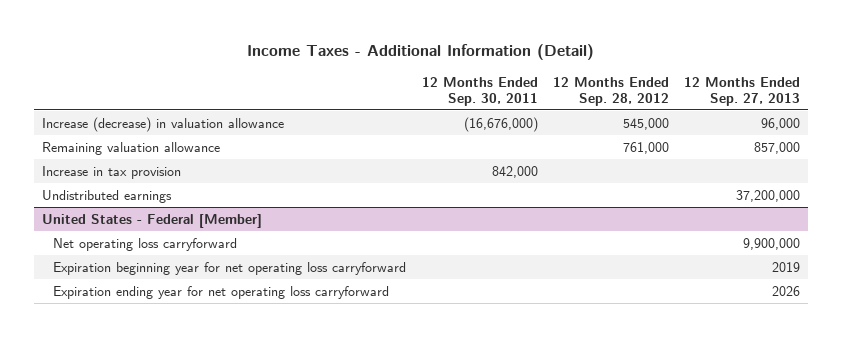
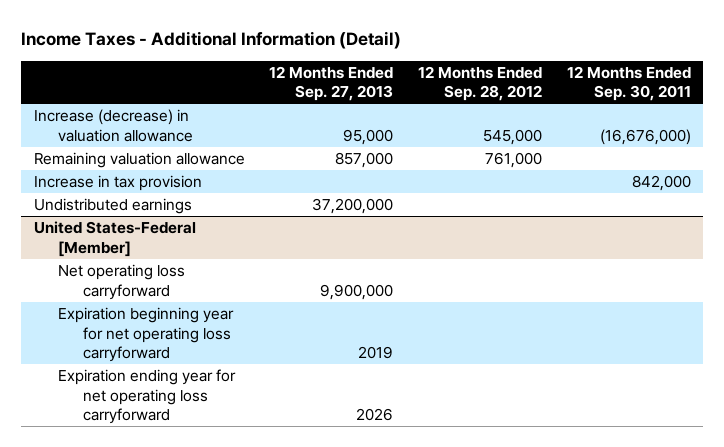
- | 12 Months Ended Sep. 30, 2011 | 12 Months Ended Sep. 28, 2012 | 12 Months Ended Sep. 27, 2013
+ | 12 Months Ended Sep. 27, 2013 | 12 Months Ended Sep. 28, 2012 | 12 Months Ended Sep. 30, 2011
- Increase (decrease) in valuation allowance | (16,676,000) | 545,000 | 96,000
+ Increase (decrease) in valuation allowance | 95,000 | 545,000 | (16,676,000)
- United States - Federal [Member]
+ United States-Federal [Member]

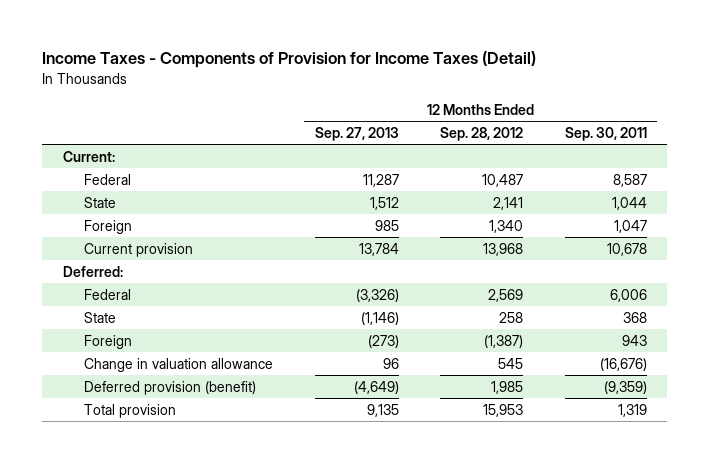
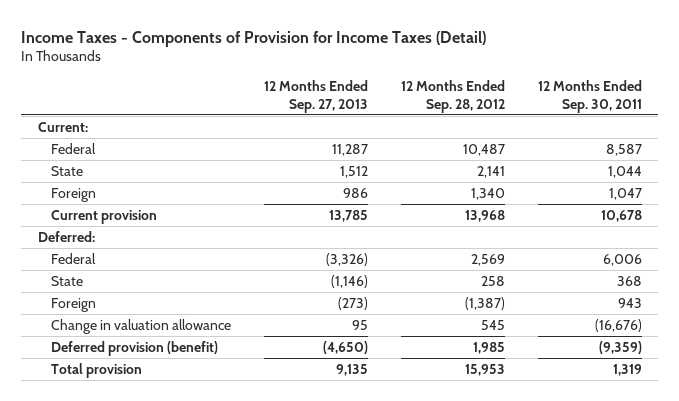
- Foreign | 985 | 1,340 | 1,047
- Current provision | 13,784 | 13,968 | 10,678
+ Foreign | 986 | 1,340 | 1,047
+ Current provision | 13,785 | 13,968 | 10,678
- Change in valuation allowance | 96 | 545 | (16,676)
- Deferred provision (benefit) | (4,649) | 1,985 | (9,359)
+ Change in valuation allowance | 95 | 545 | (16,676)
+ Deferred provision (benefit) | (4,650) | 1,985 | (9,359)

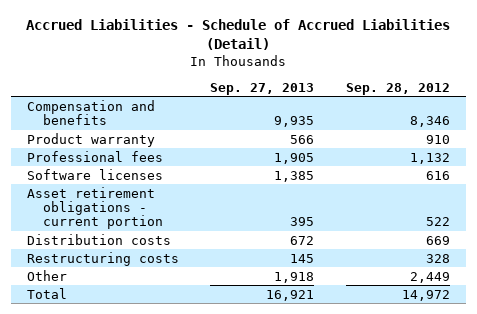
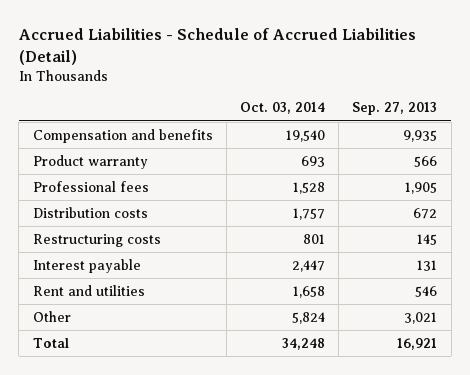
- | Sep. 27, 2013 | Sep. 28, 2012
+ | Oct. 03, 2014 | Sep. 27, 2013
- Software licenses | 1,385 | 616
- Asset retirement obligations - current portion | 395 | 522
- Other | 1,918 | 2,449
+ Interest payable | 2,447 | 131
+ Rent and utilities | 1,658 | 546
+ Other | 5,824 | 3,021

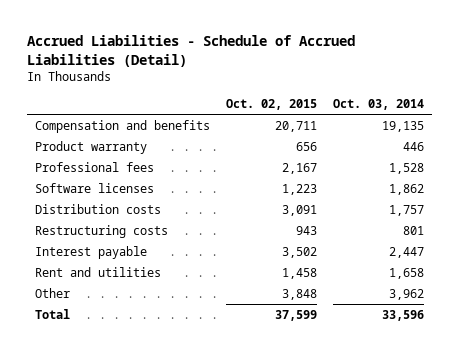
- | Oct. 03, 2014 | Sep. 27, 2013
+ | Oct. 02, 2015 | Oct. 03, 2014
- Compensation and benefits | 19,540 | 9,935
- Product warranty | 693 | 566
+ Compensation and benefits | 20,711 | 19,135
+ Product warranty | 656 | 446
+ Software licenses | 1,223 | 1,862
- Other | 5,824 | 3,021
- Total | 34,248 | 16,921
+ Other | 3,848 | 3,962
+ Total | 37,599 | 33,596

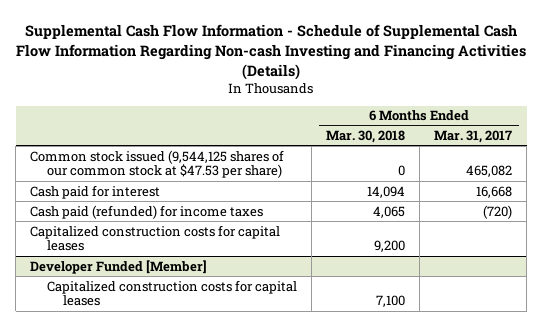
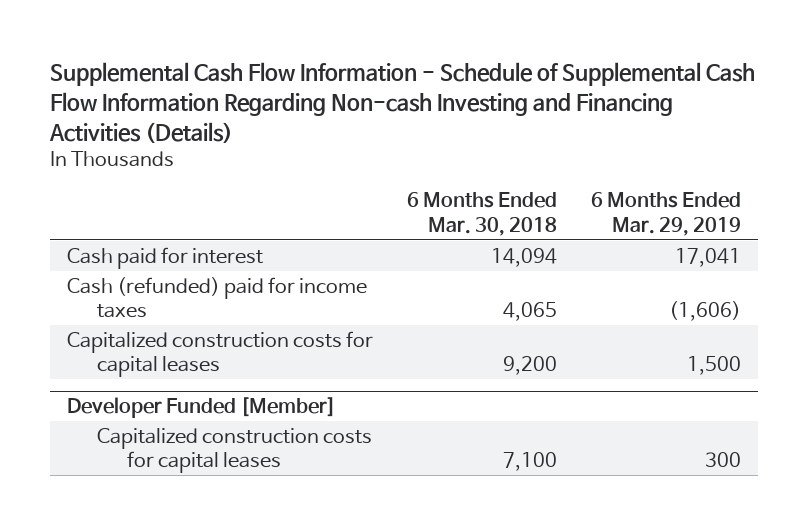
- | 6 Months Ended Mar. 30, 2018 | 6 Months Ended Mar. 31, 2017
+ | 6 Months Ended Mar. 30, 2018 | 6 Months Ended Mar. 29, 2019
- Common stock issued (9,544,125 shares of our common stock at $47.53 per share) | 0 | 465,082
- Cash paid (refunded) for income taxes | 4,065 | (720)
+ Cash (refunded) paid for income taxes | 4,065 | (1,606)

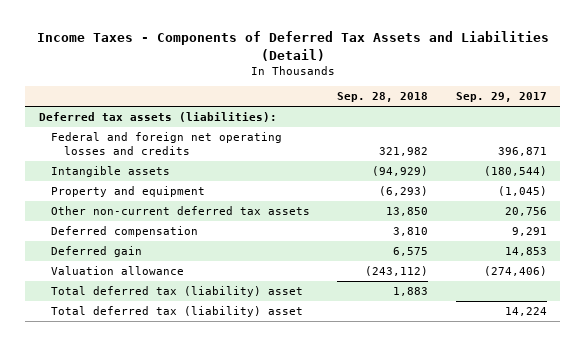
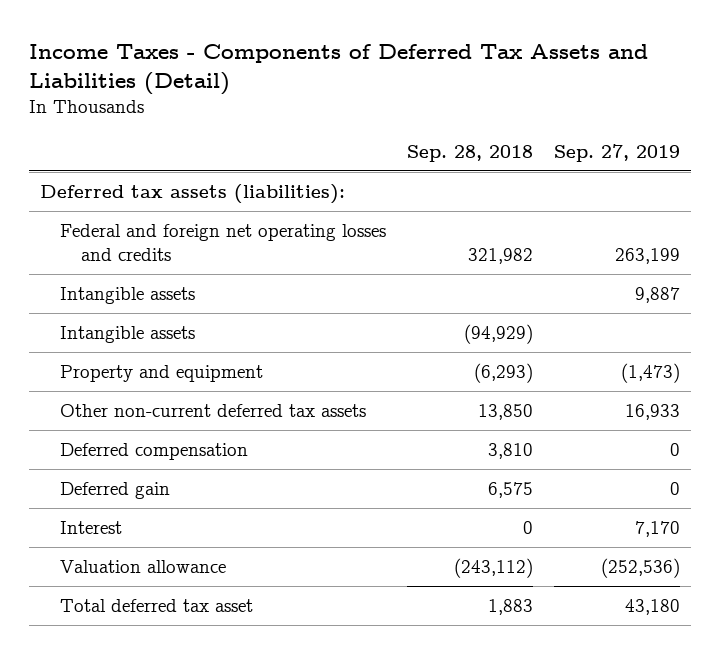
- | Sep. 28, 2018 | Sep. 29, 2017
+ | Sep. 28, 2018 | Sep. 27, 2019
+ Intangible assets | | 9,887
+ Interest | 0 | 7,170
- Total deferred tax (liability) asset | 1,883 |
- Total deferred tax (liability) asset | | 14,224
+ Total deferred tax asset | 1,883 | 43,180

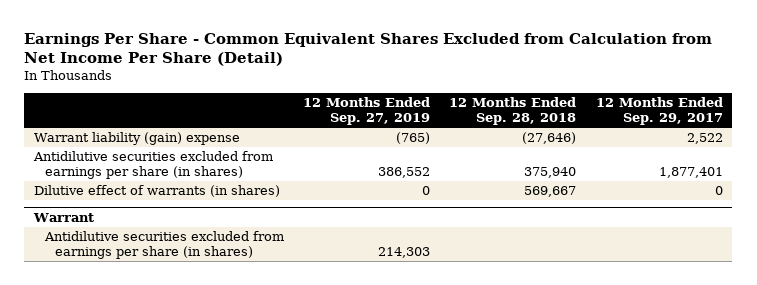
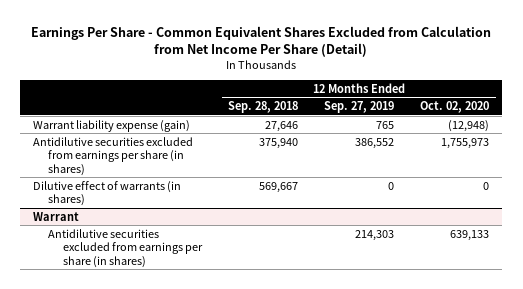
- | 12 Months Ended Sep. 27, 2019 | 12 Months Ended Sep. 28, 2018 | 12 Months Ended Sep. 29, 2017
+ | 12 Months Ended Sep. 28, 2018 | 12 Months Ended Sep. 27, 2019 | 12 Months Ended Oct. 02, 2020
- Warrant liability (gain) expense | (765) | (27,646) | 2,522
+ Warrant liability expense (gain) | 27,646 | 765 | (12,948)

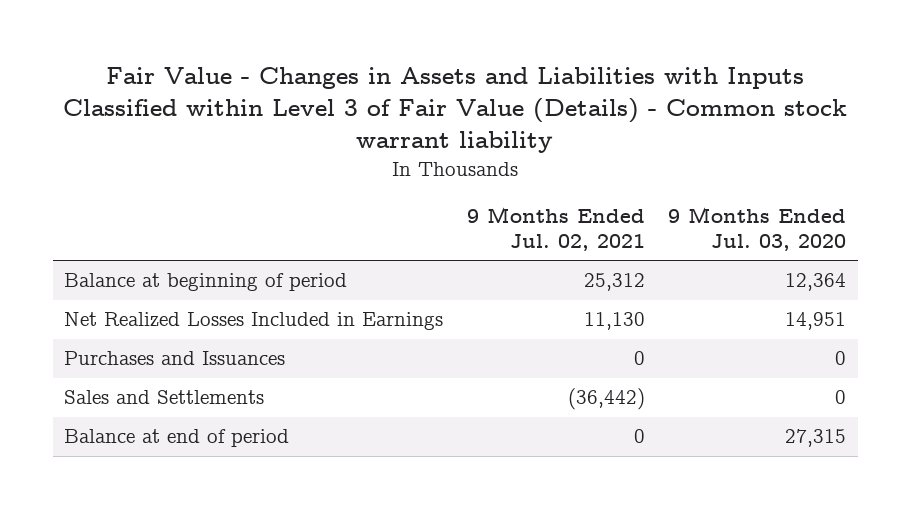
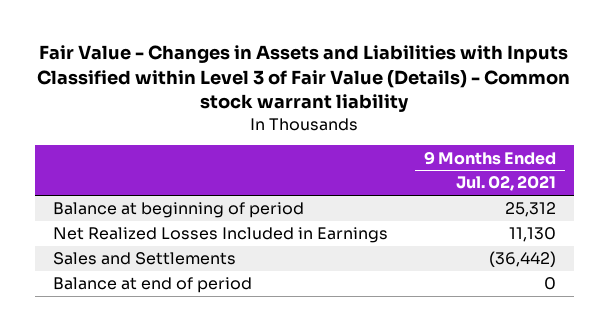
- | 9 Months Ended Jul. 02, 2021 | 9 Months Ended Jul. 03, 2020
+ | 9 Months Ended Jul. 02, 2021
- Purchases and Issuances | 0 | 0

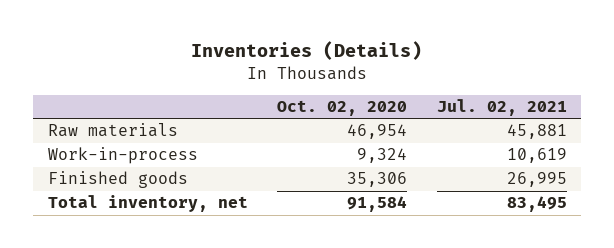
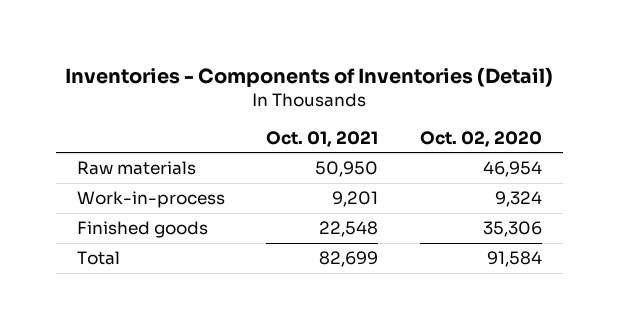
- Inventories (Details)
+ Inventories - Components of Inventories (Detail)
- | Oct. 02, 2020 | Jul. 02, 2021
+ | Oct. 01, 2021 | Oct. 02, 2020
- Total inventory, net | 91,584 | 83,495
+ Total | 82,699 | 91,584

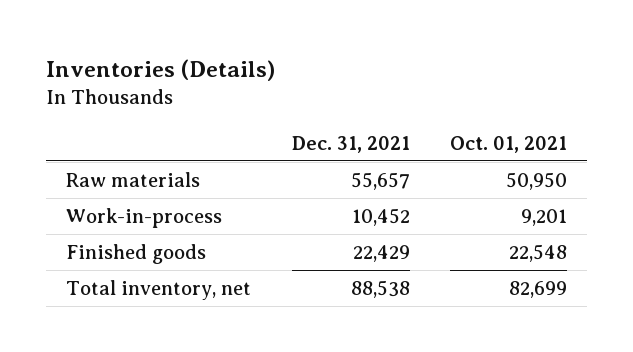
- Inventories - Components of Inventories (Detail)
+ Inventories (Details)
- | Oct. 01, 2021 | Oct. 02, 2020
+ | Dec. 31, 2021 | Oct. 01, 2021
- Total | 82,699 | 91,584
+ Total inventory, net | 88,538 | 82,699

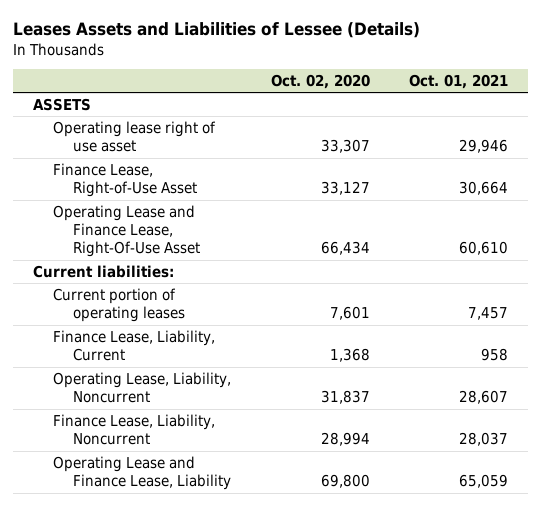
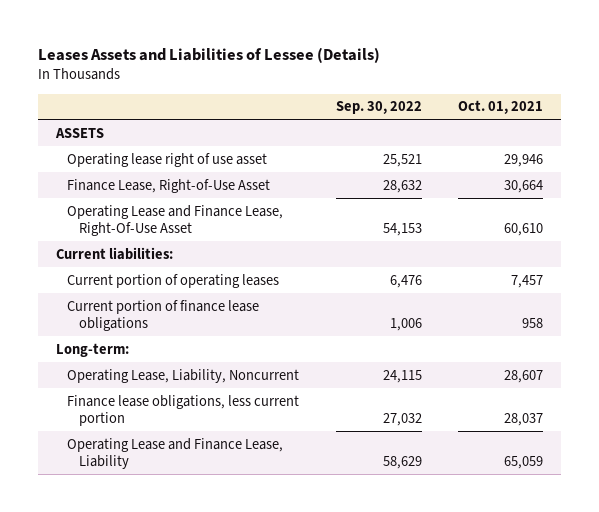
- | Oct. 02, 2020 | Oct. 01, 2021
+ | Sep. 30, 2022 | Oct. 01, 2021
- Finance Lease, Liability, Current | 1,368 | 958
+ Current portion of finance lease obligations | 1,006 | 958
+ Long-term:
- Finance Lease, Liability, Noncurrent | 28,994 | 28,037
+ Finance lease obligations, less current portion | 27,032 | 28,037

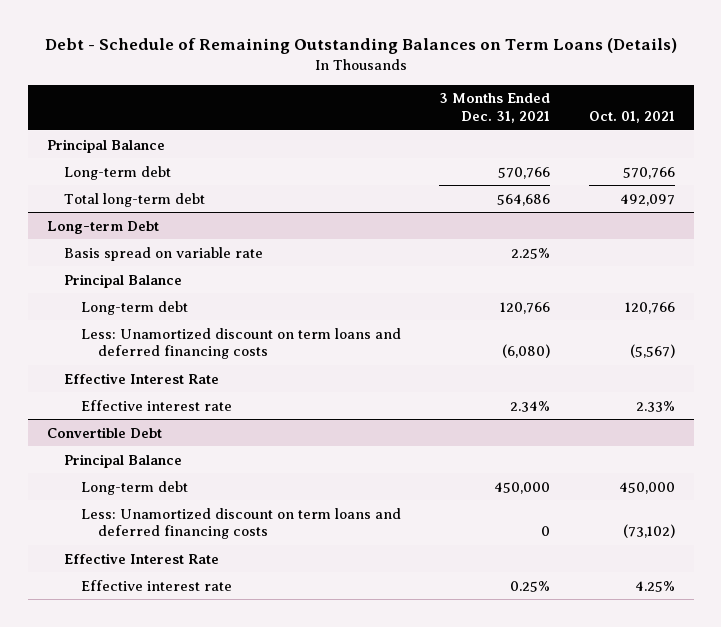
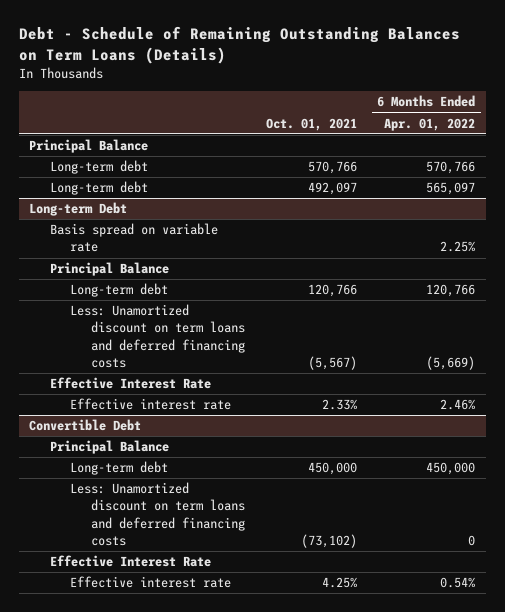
- | 3 Months Ended Dec. 31, 2021 | Oct. 01, 2021
+ | Oct. 01, 2021 | 6 Months Ended Apr. 01, 2022
- Total long-term debt | 564,686 | 492,097
+ Long-term debt | 492,097 | 565,097

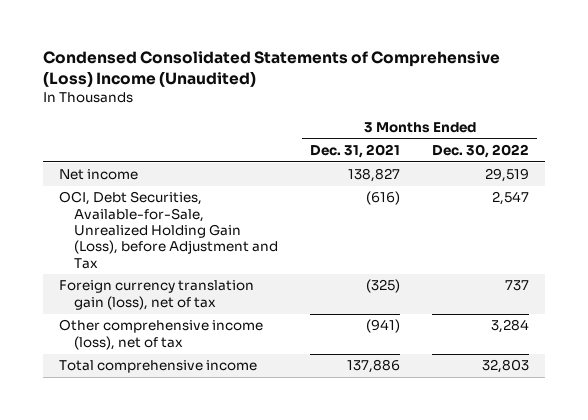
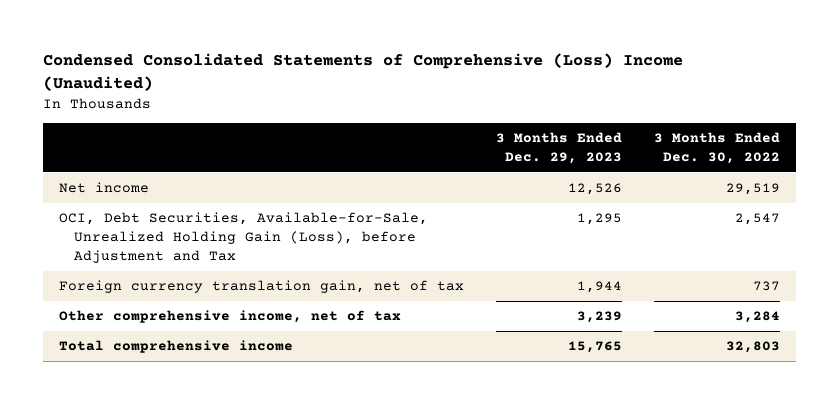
- | 3 Months Ended Dec. 31, 2021 | 3 Months Ended Dec. 30, 2022
+ | 3 Months Ended Dec. 29, 2023 | 3 Months Ended Dec. 30, 2022
- Foreign currency translation gain (loss), net of tax | (325) | 737
- Other comprehensive income (loss), net of tax | (941) | 3,284
+ Foreign currency translation gain, net of tax | 1,944 | 737
+ Other comprehensive income, net of tax | 3,239 | 3,284

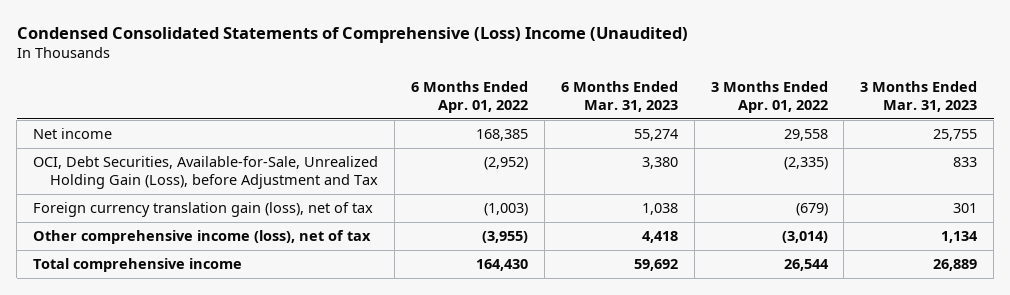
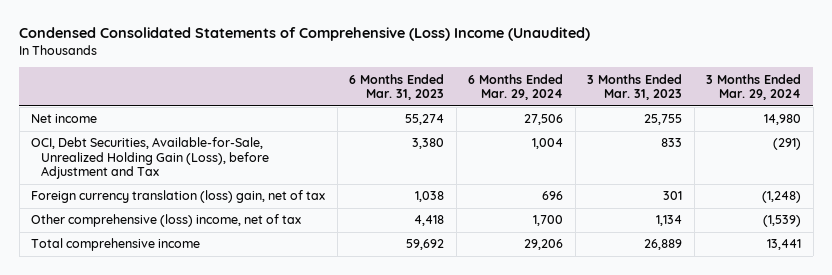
- | 6 Months Ended Apr. 01, 2022 | 6 Months Ended Mar. 31, 2023 | 3 Months Ended Apr. 01, 2022 | 3 Months Ended Mar. 31, 2023
+ | 6 Months Ended Mar. 31, 2023 | 6 Months Ended Mar. 29, 2024 | 3 Months Ended Mar. 31, 2023 | 3 Months Ended Mar. 29, 2024
- Foreign currency translation gain (loss), net of tax | (1,003) | 1,038 | (679) | 301
- Other comprehensive income (loss), net of tax | (3,955) | 4,418 | (3,014) | 1,134
+ Foreign currency translation (loss) gain, net of tax | 1,038 | 696 | 301 | (1,248)
+ Other comprehensive (loss) income, net of tax | 4,418 | 1,700 | 1,134 | (1,539)

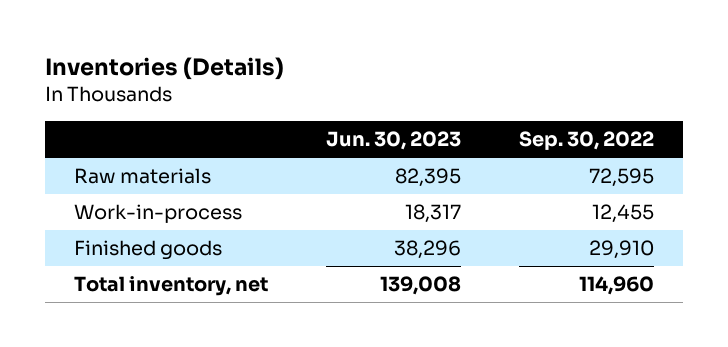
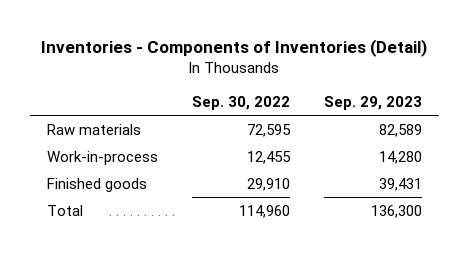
- Inventories (Details)
+ Inventories - Components of Inventories (Detail)
- | Jun. 30, 2023 | Sep. 30, 2022
+ | Sep. 30, 2022 | Sep. 29, 2023
- Total inventory, net | 139,008 | 114,960
+ Total | 114,960 | 136,300

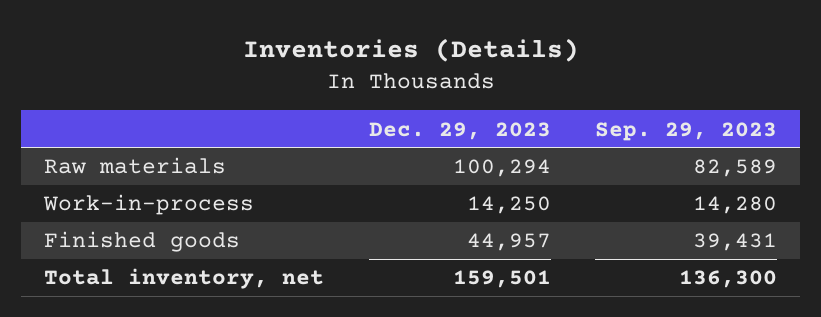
- Inventories - Components of Inventories (Detail)
+ Inventories (Details)
- | Sep. 30, 2022 | Sep. 29, 2023
+ | Dec. 29, 2023 | Sep. 29, 2023
- Total | 114,960 | 136,300
+ Total inventory, net | 159,501 | 136,300

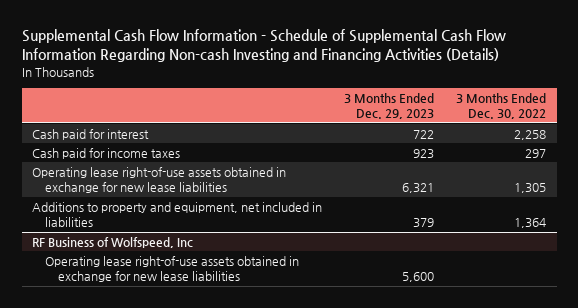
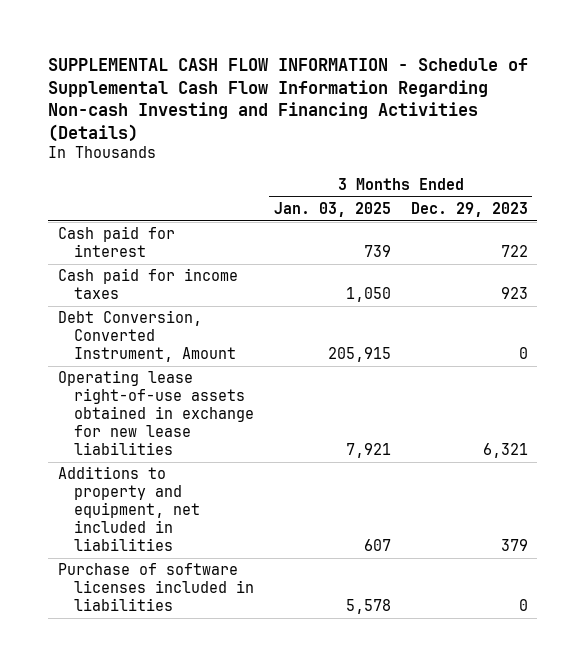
- Supplemental Cash Flow Information - Schedule of Supplemental Cash Flow Information Regarding Non-cash Investing and Financing Activities (Details)
+ SUPPLEMENTAL CASH FLOW INFORMATION - Schedule of Supplemental Cash Flow Information Regarding Non-cash Investing and Financing Activities (Details)
- | 3 Months Ended Dec. 29, 2023 | 3 Months Ended Dec. 30, 2022
+ | 3 Months Ended Jan. 03, 2025 | 3 Months Ended Dec. 29, 2023
+ Debt Conversion, Converted Instrument, Amount | 205,915 | 0
- RF Business of Wolfspeed, Inc
- Operating lease right-of-use assets obtained in exchange for new lease liabilities | 5,600 |
+ Purchase of software licenses included in liabilities | 5,578 | 0

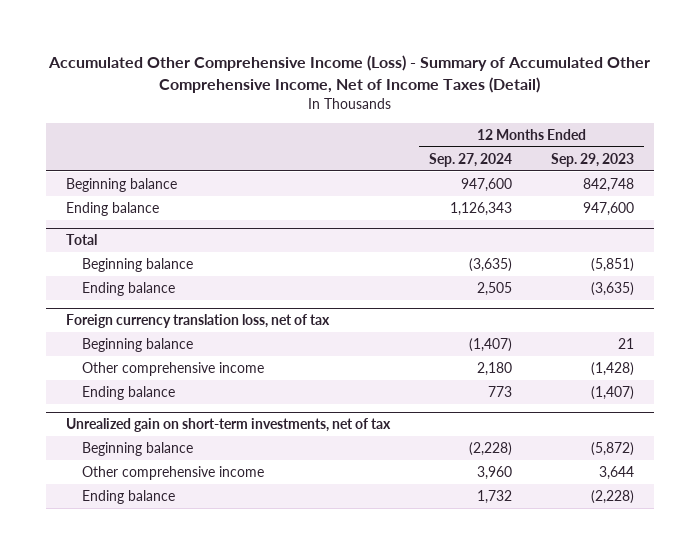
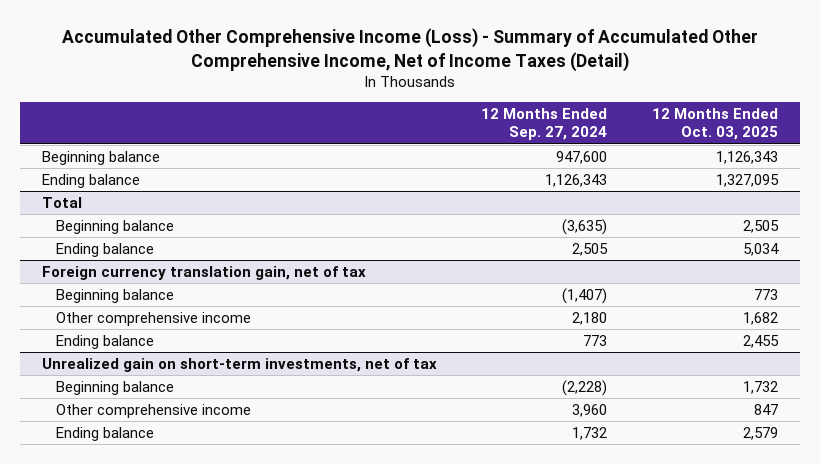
- | 12 Months Ended Sep. 27, 2024 | 12 Months Ended Sep. 29, 2023
+ | 12 Months Ended Sep. 27, 2024 | 12 Months Ended Oct. 03, 2025
- Foreign currency translation loss, net of tax
+ Foreign currency translation gain, net of tax

